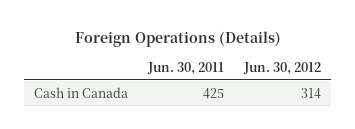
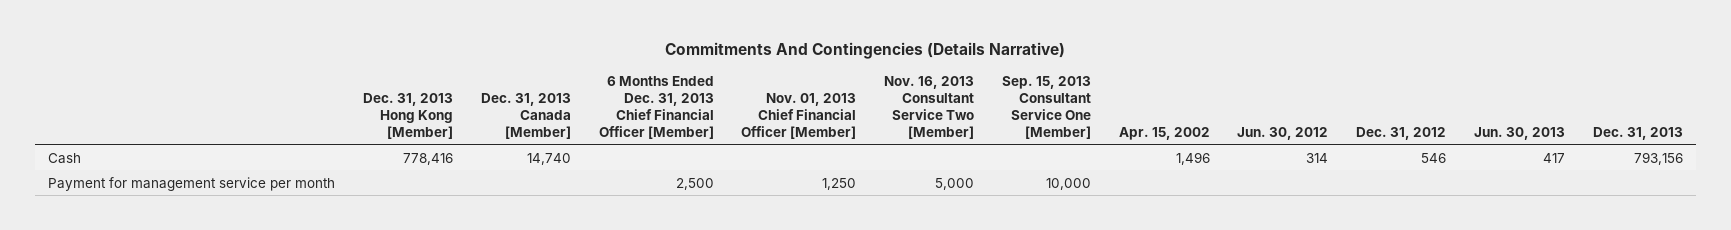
- Foreign Operations (Details)
+ Commitments And Contingencies (Details Narrative)
- | Jun. 30, 2011 | Jun. 30, 2012
+ | Dec. 31, 2013 Hong Kong [Member] | Dec. 31, 2013 Canada [Member] | 6 Months Ended Dec. 31, 2013 Chief Financial Officer [Member] | Nov. 01, 2013 Chief Financial Officer [Member] | Nov. 16, 2013 Consultant Service Two [Member] | Sep. 15, 2013 Consultant Service One [Member] | Apr. 15, 2002 | Jun. 30, 2012 | Dec. 31, 2012 | Jun. 30, 2013 | Dec. 31, 2013
- Cash in Canada | 425 | 314
+ Cash | 778,416 | 14,740 | | | | | 1,496 | 314 | 546 | 417 | 793,156
+ Payment for management service per month | | | 2,500 | 1,250 | 5,000 | 10,000 | | | | |

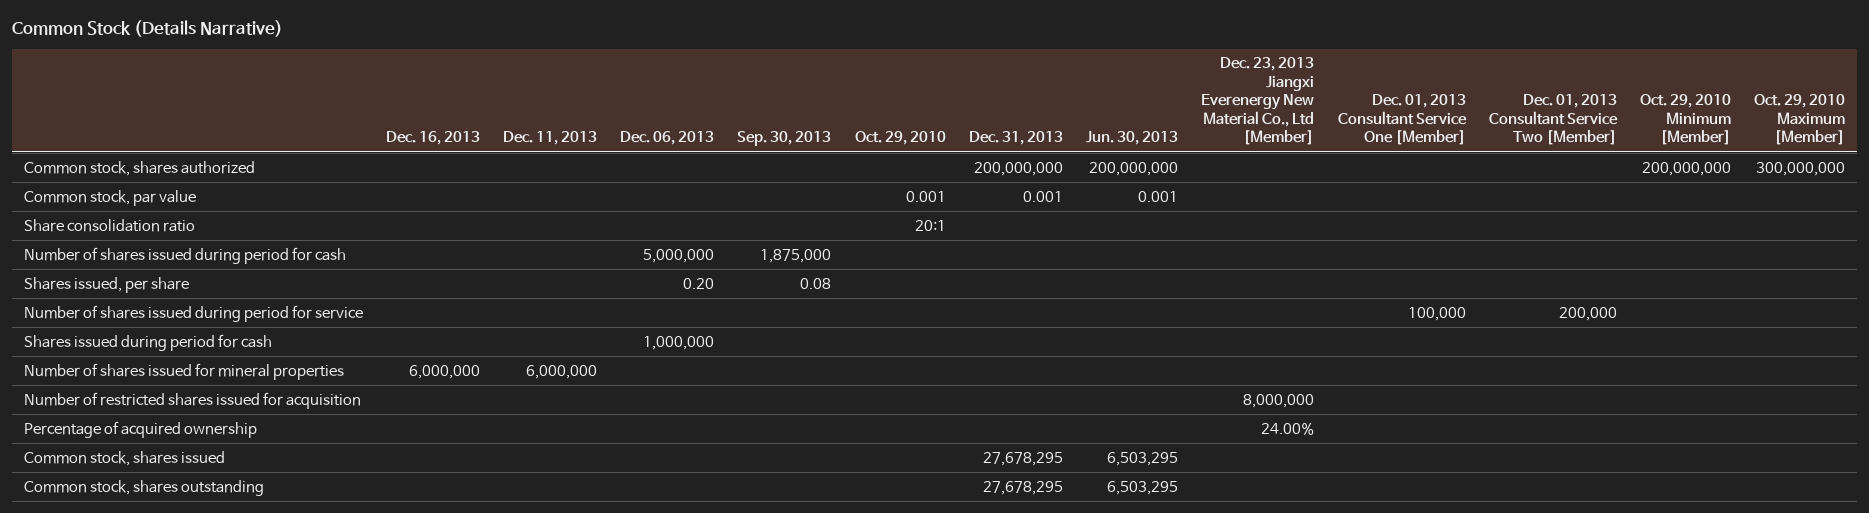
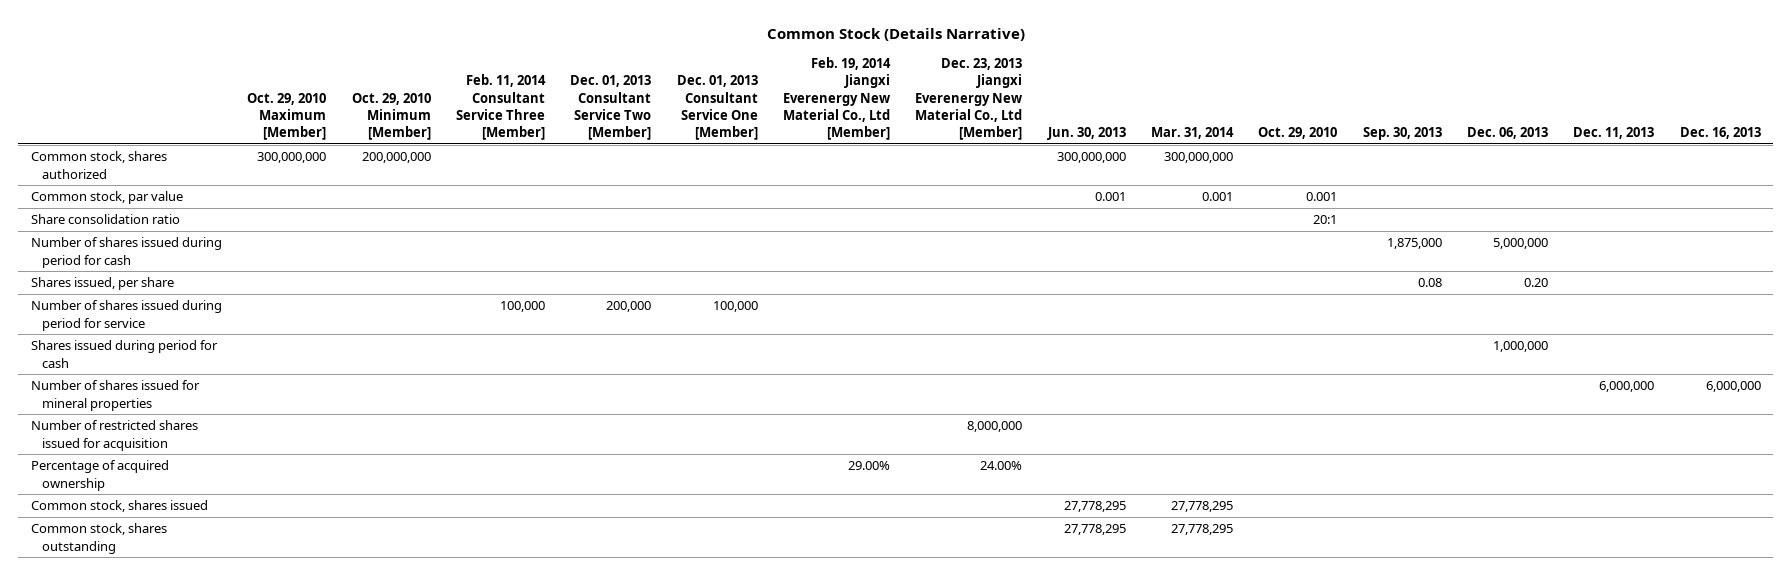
- | Dec. 16, 2013 | Dec. 11, 2013 | Dec. 06, 2013 | Sep. 30, 2013 | Oct. 29, 2010 | Dec. 31, 2013 | Jun. 30, 2013 | Dec. 23, 2013 Jiangxi Everenergy New Material Co., Ltd [Member] | Dec. 01, 2013 Consultant Service One [Member] | Dec. 01, 2013 Consultant Service Two [Member] | Oct. 29, 2010 Minimum [Member] | Oct. 29, 2010 Maximum [Member]
+ | Oct. 29, 2010 Maximum [Member] | Oct. 29, 2010 Minimum [Member] | Feb. 11, 2014 Consultant Service Three [Member] | Dec. 01, 2013 Consultant Service Two [Member] | Dec. 01, 2013 Consultant Service One [Member] | Feb. 19, 2014 Jiangxi Everenergy New Material Co., Ltd [Member] | Dec. 23, 2013 Jiangxi Everenergy New Material Co., Ltd [Member] | Jun. 30, 2013 | Mar. 31, 2014 | Oct. 29, 2010 | Sep. 30, 2013 | Dec. 06, 2013 | Dec. 11, 2013 | Dec. 16, 2013
- Common stock, shares authorized | | | | | | 200,000,000 | 200,000,000 | | | | 200,000,000 | 300,000,000
+ Common stock, shares authorized | 300,000,000 | 200,000,000 | | | | | | 300,000,000 | 300,000,000 | | | | |
- Common stock, shares issued | | | | | | 27,678,295 | 6,503,295 | | | | |
- Common stock, shares outstanding | | | | | | 27,678,295 | 6,503,295 | | | | |
+ Common stock, shares issued | | | | | | | | 27,778,295 | 27,778,295 | | | | |
+ Common stock, shares outstanding | | | | | | | | 27,778,295 | 27,778,295 | | | | |

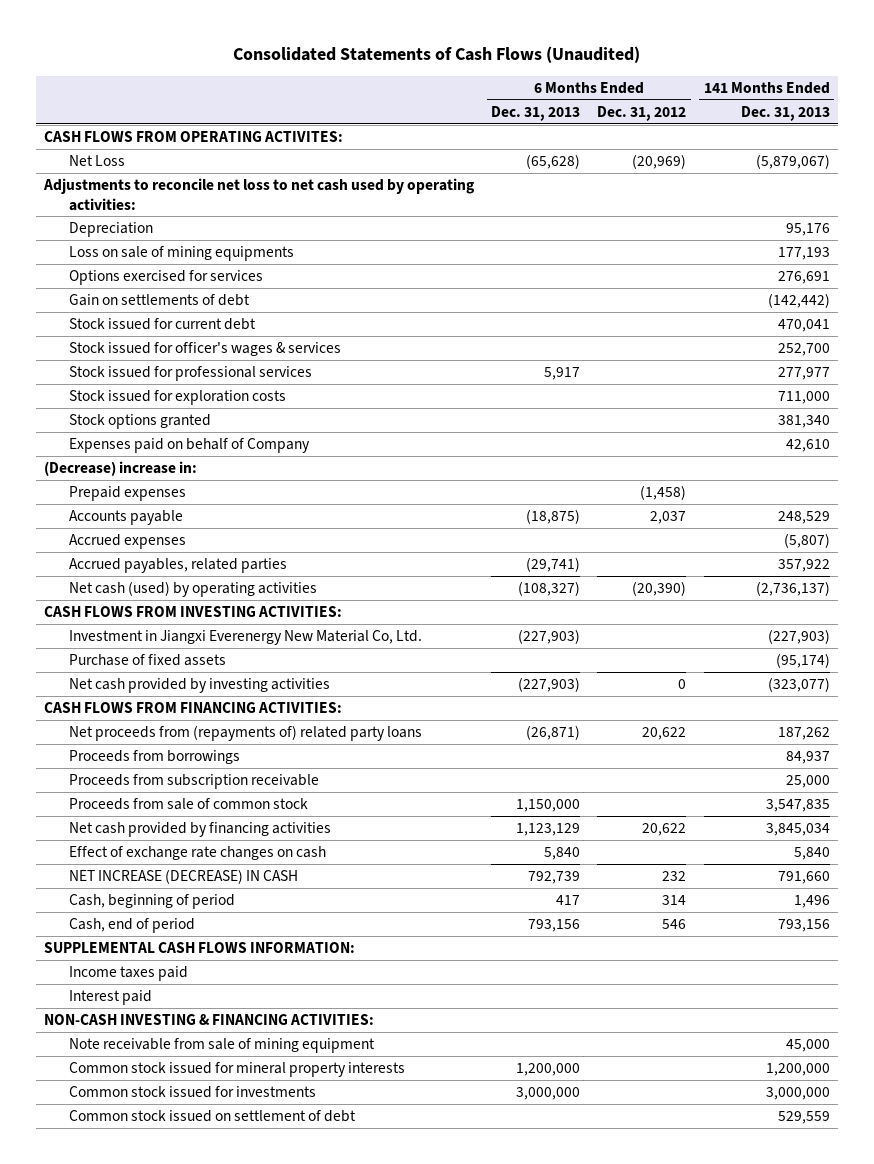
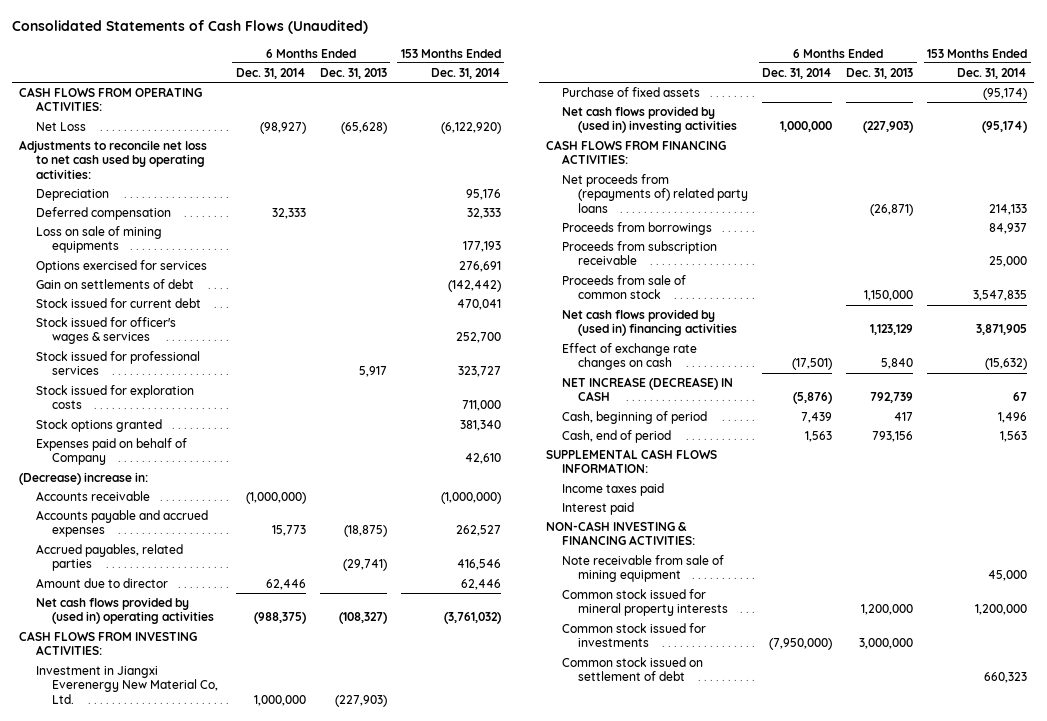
- | 6 Months Ended Dec. 31, 2013 | 6 Months Ended Dec. 31, 2012 | 141 Months Ended Dec. 31, 2013
+ | 6 Months Ended Dec. 31, 2014 | 6 Months Ended Dec. 31, 2013 | 153 Months Ended Dec. 31, 2014
- CASH FLOWS FROM OPERATING ACTIVITES:
+ CASH FLOWS FROM OPERATING ACTIVITIES:
+ Deferred compensation | 32,333 | | 32,333
- Prepaid expenses | | (1,458) |
- Accounts payable | (18,875) | 2,037 | 248,529
- Accrued expenses | | | (5,807)
+ Accounts receivable | (1,000,000) | | (1,000,000)
+ Accounts payable and accrued expenses | 15,773 | (18,875) | 262,527
- Net cash (used) by operating activities | (108,327) | (20,390) | (2,736,137)
+ Amount due to director | 62,446 | | 62,446
+ Net cash flows provided by (used in) operating activities | (988,375) | (108,327) | (3,761,032)
- Net cash provided by investing activities | (227,903) | 0 | (323,077)
+ Net cash flows provided by (used in) investing activities | 1,000,000 | (227,903) | (95,174)
- Net cash provided by financing activities | 1,123,129 | 20,622 | 3,845,034
+ Net cash flows provided by (used in) financing activities | | 1,123,129 | 3,871,905

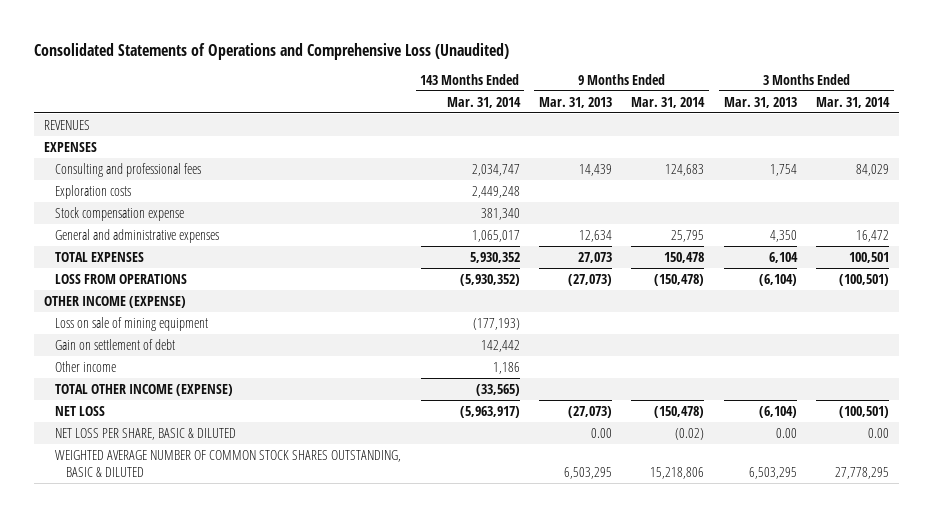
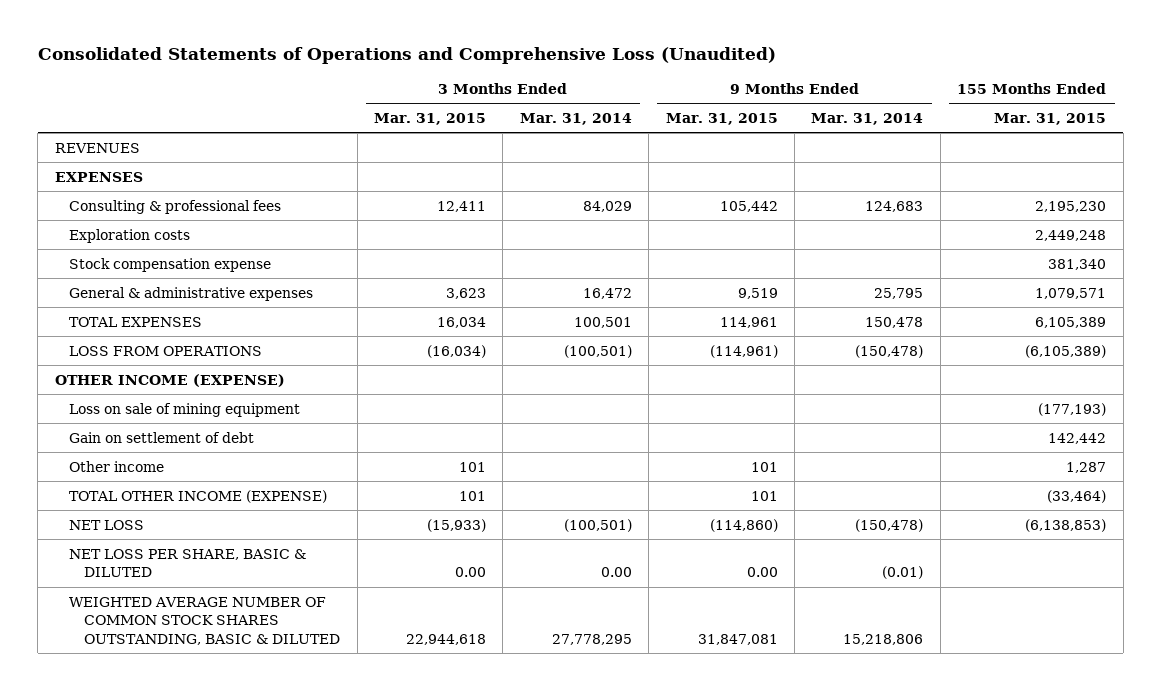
- | 143 Months Ended Mar. 31, 2014 | 9 Months Ended Mar. 31, 2013 | 9 Months Ended Mar. 31, 2014 | 3 Months Ended Mar. 31, 2013 | 3 Months Ended Mar. 31, 2014
+ | 3 Months Ended Mar. 31, 2015 | 3 Months Ended Mar. 31, 2014 | 9 Months Ended Mar. 31, 2015 | 9 Months Ended Mar. 31, 2014 | 155 Months Ended Mar. 31, 2015
- Consulting and professional fees | 2,034,747 | 14,439 | 124,683 | 1,754 | 84,029
+ Consulting & professional fees | 12,411 | 84,029 | 105,442 | 124,683 | 2,195,230
- General and administrative expenses | 1,065,017 | 12,634 | 25,795 | 4,350 | 16,472
+ General & administrative expenses | 3,623 | 16,472 | 9,519 | 25,795 | 1,079,571
- NET LOSS PER SHARE, BASIC & DILUTED | | 0.00 | (0.02) | 0.00 | 0.00
+ NET LOSS PER SHARE, BASIC & DILUTED | 0.00 | 0.00 | 0.00 | (0.01) |

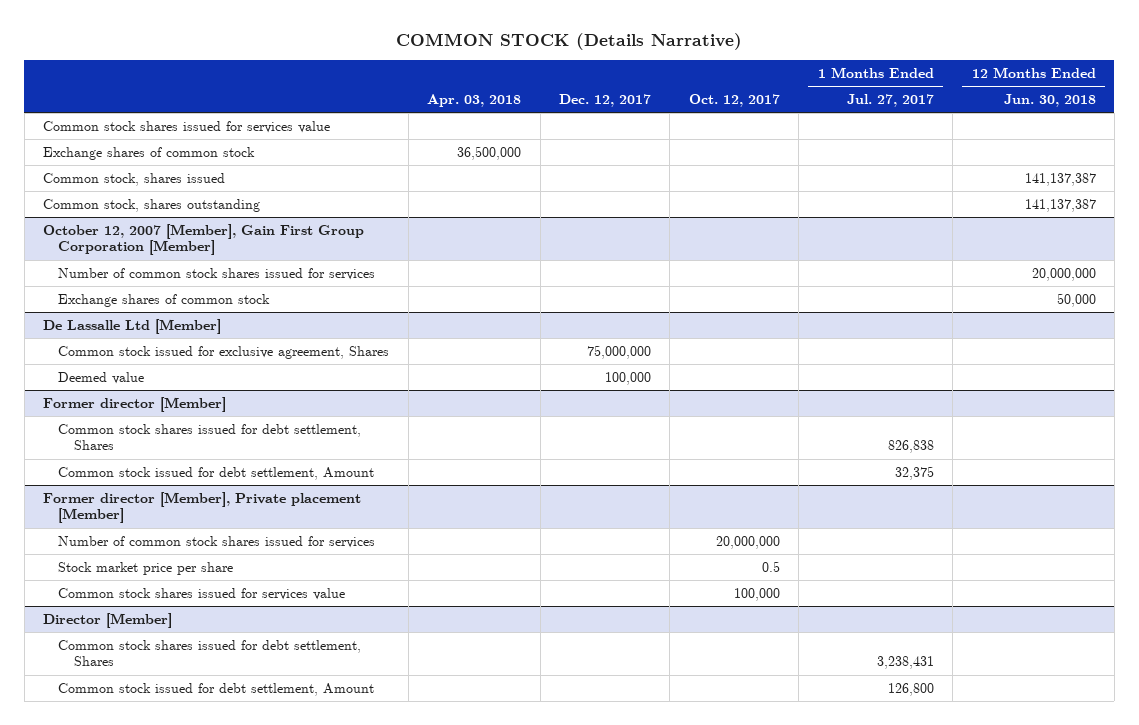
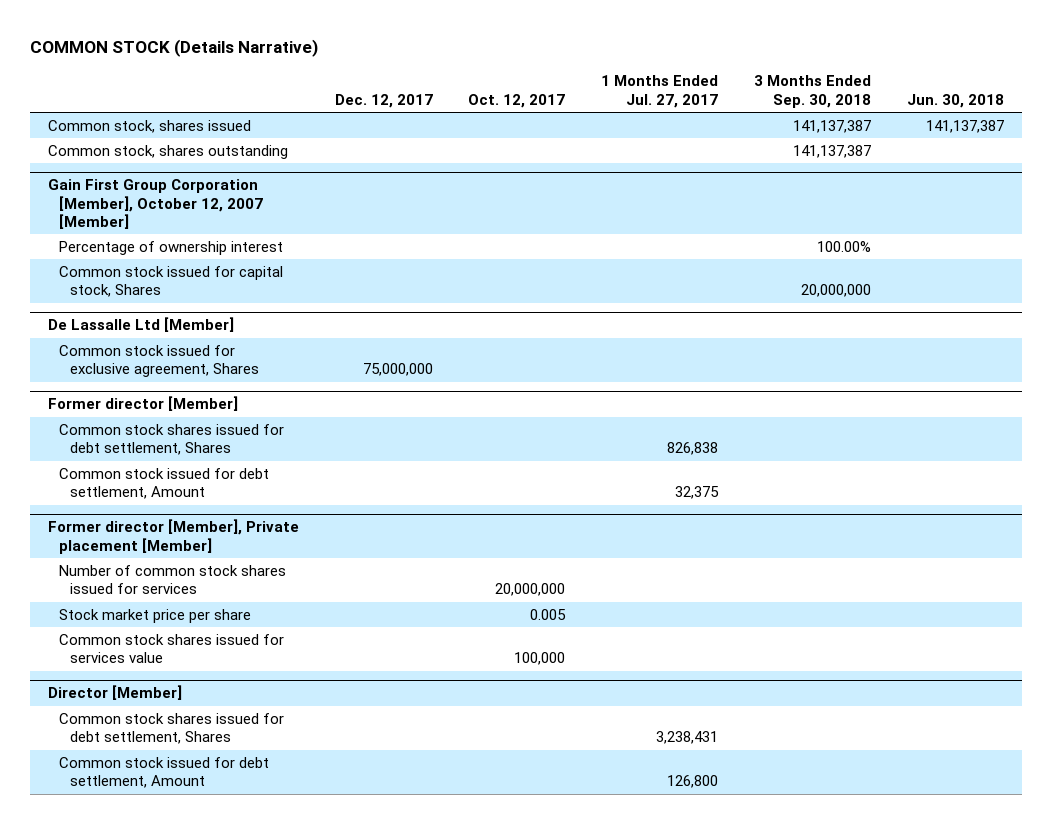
- | Apr. 03, 2018 | Dec. 12, 2017 | Oct. 12, 2017 | 1 Months Ended Jul. 27, 2017 | 12 Months Ended Jun. 30, 2018
+ | Dec. 12, 2017 | Oct. 12, 2017 | 1 Months Ended Jul. 27, 2017 | 3 Months Ended Sep. 30, 2018 | Jun. 30, 2018
- Common stock shares issued for services value
- Exchange shares of common stock | 36,500,000 | | | |
- October 12, 2007 [Member], Gain First Group Corporation [Member]
- Number of common stock shares issued for services | | | | | 20,000,000
- Exchange shares of common stock | | | | | 50,000
+ Gain First Group Corporation [Member], October 12, 2007 [Member]
+ Percentage of ownership interest | | | | 100.00% |
+ Common stock issued for capital stock, Shares | | | | 20,000,000 |
@ De Lassalle Ltd [Member]
- Deemed value | | 100,000 | | |
@ Former director [Member], Private placement [Member]
- Stock market price per share | | | 0.5 | |
+ Stock market price per share | | 0.005 | | |

